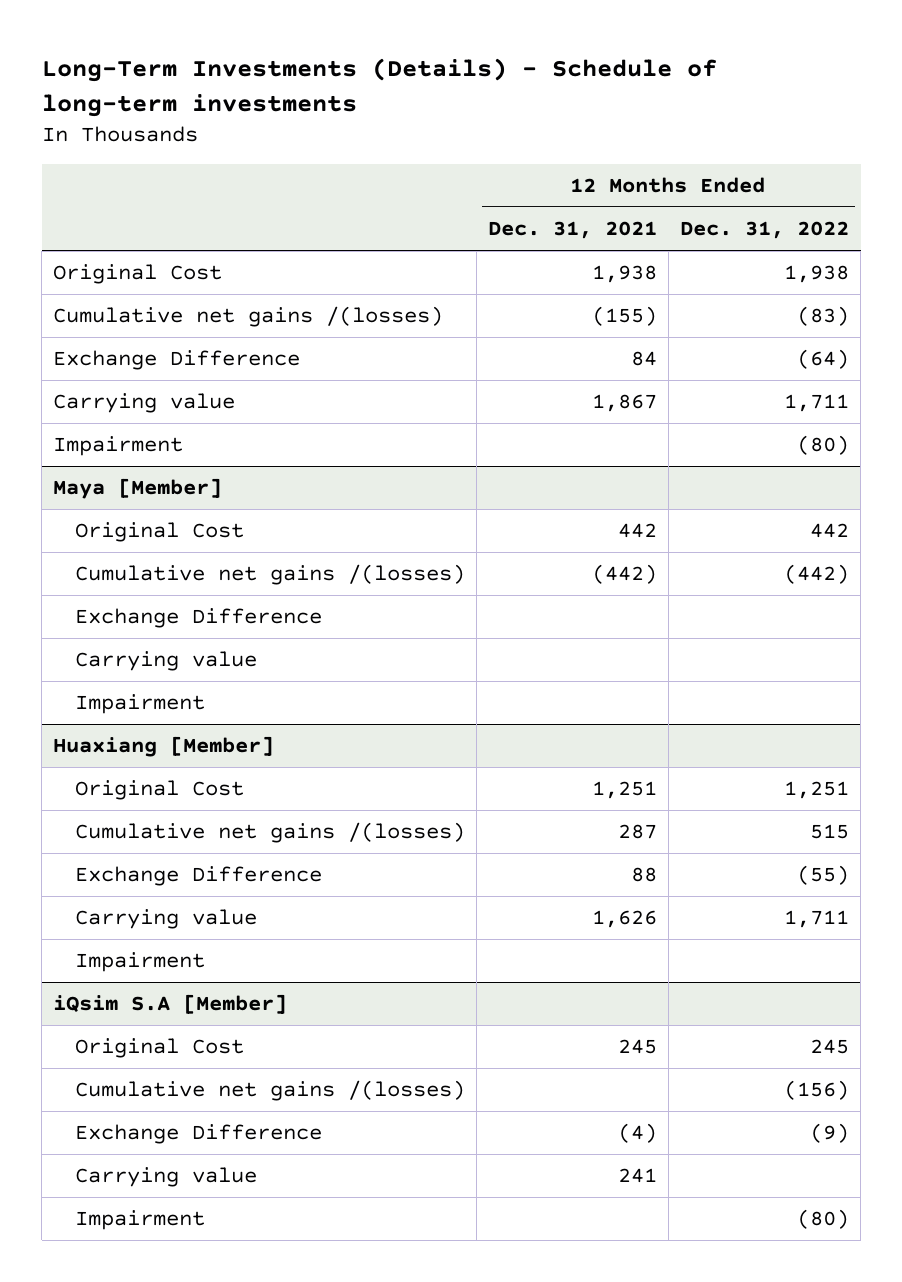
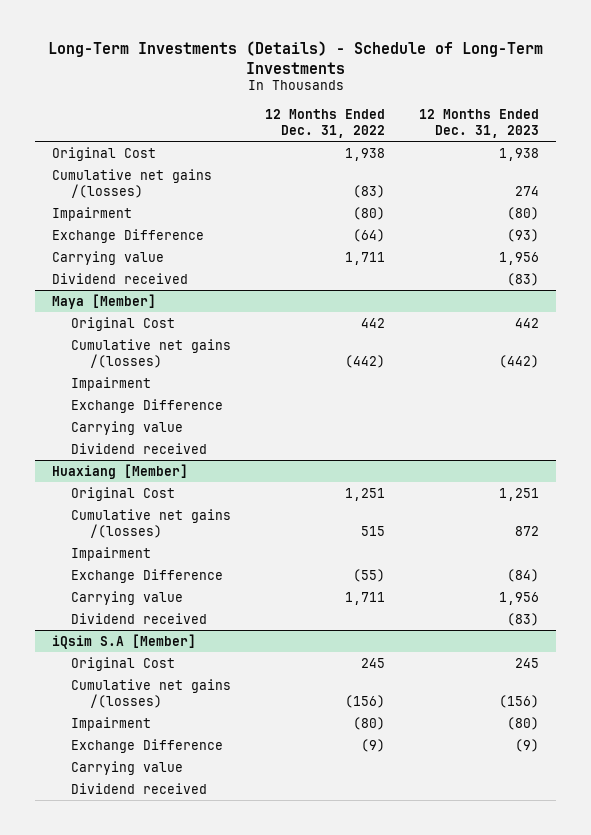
- Long-Term Investments (Details) - Schedule of long-term investments
+ Long-Term Investments (Details) - Schedule of Long-Term Investments
- | 12 Months Ended Dec. 31, 2021 | 12 Months Ended Dec. 31, 2022
+ | 12 Months Ended Dec. 31, 2022 | 12 Months Ended Dec. 31, 2023
moved up: Impairment | (80) | (80)
+ Dividend received | | (83)
@ Maya [Member]
moved up: Impairment
+ Dividend received
@ Huaxiang [Member]
moved up: Impairment
+ Dividend received | | (83)
@ iQsim S.A [Member]
moved up: Impairment | (80) | (80)
+ Dividend received

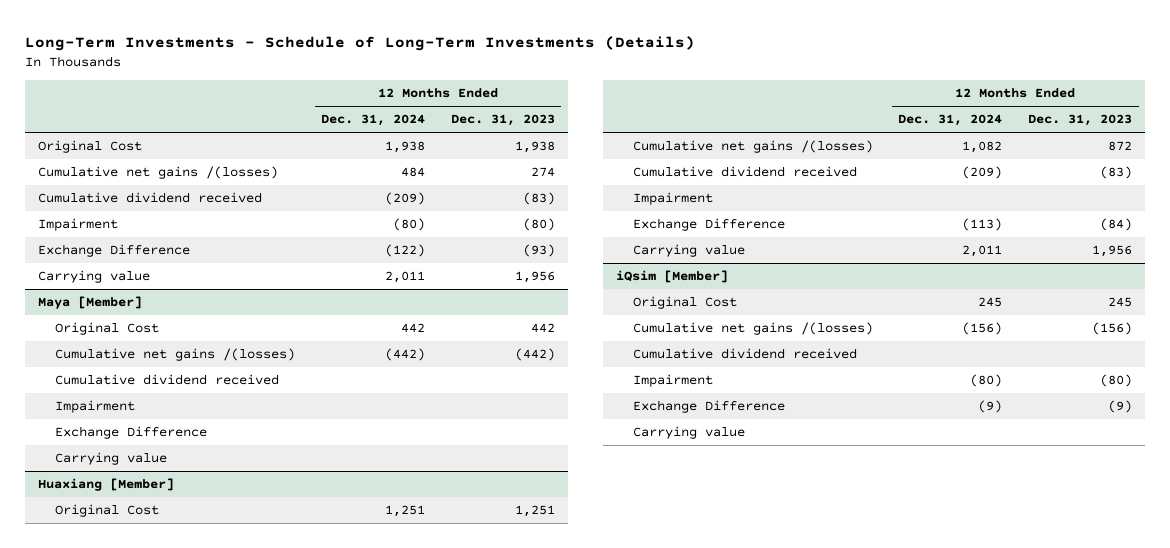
- Long-Term Investments (Details) - Schedule of Long-Term Investments
+ Long-Term Investments - Schedule of Long-Term Investments (Details)
- | 12 Months Ended Dec. 31, 2022 | 12 Months Ended Dec. 31, 2023
+ | 12 Months Ended Dec. 31, 2024 | 12 Months Ended Dec. 31, 2023
+ Cumulative dividend received | (209) | (83)
- Dividend received | | (83)
@ Maya [Member]
+ Cumulative dividend received
- Dividend received
@ Huaxiang [Member]
+ Cumulative dividend received | (209) | (83)
- Dividend received | | (83)
- iQsim S.A [Member]
+ iQsim [Member]
+ Cumulative dividend received
- Dividend received

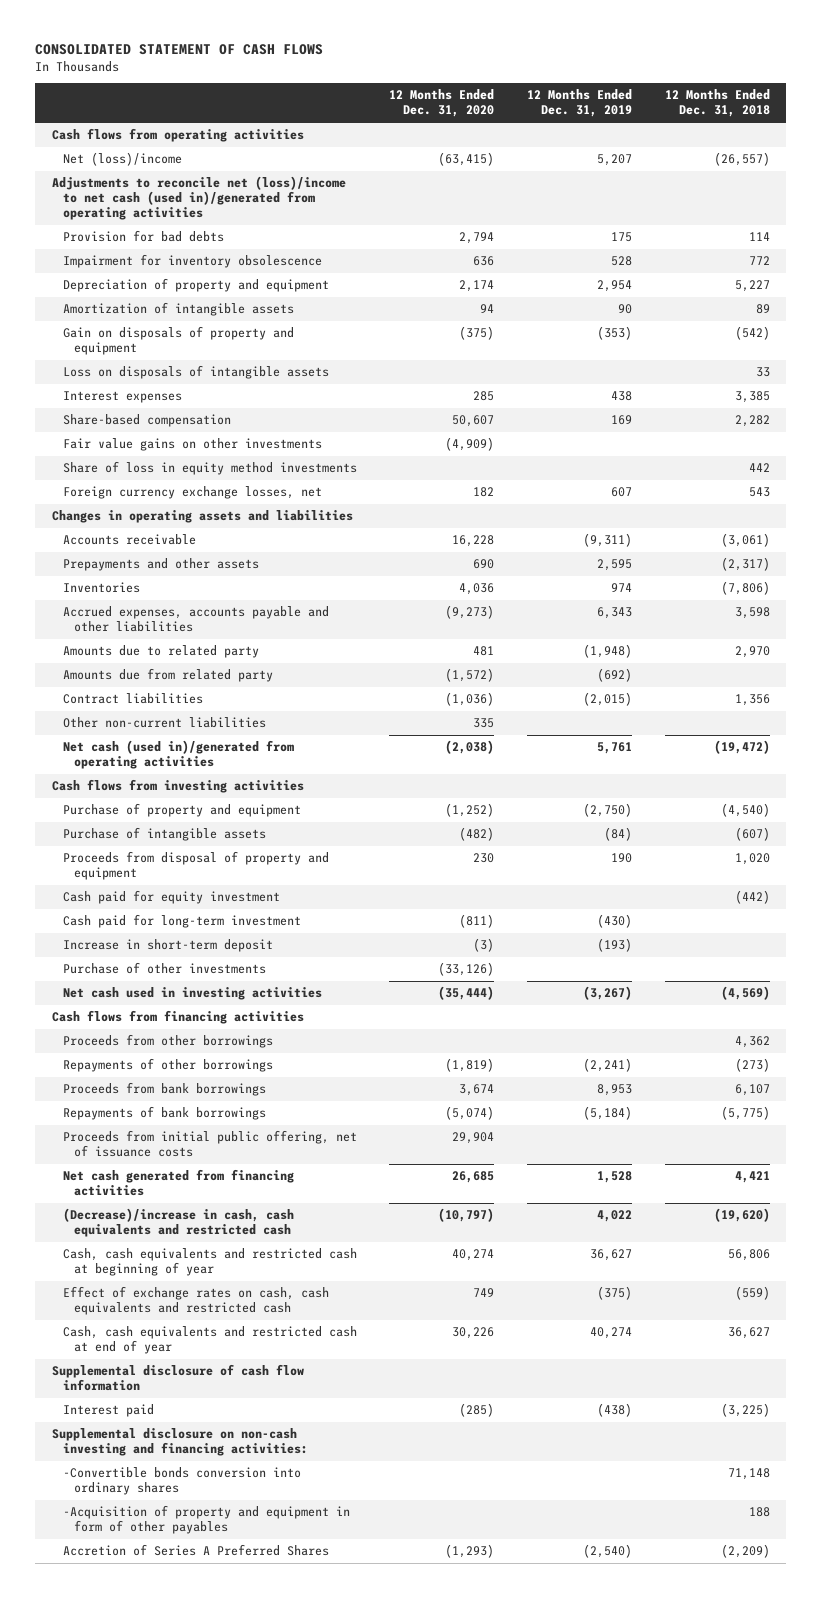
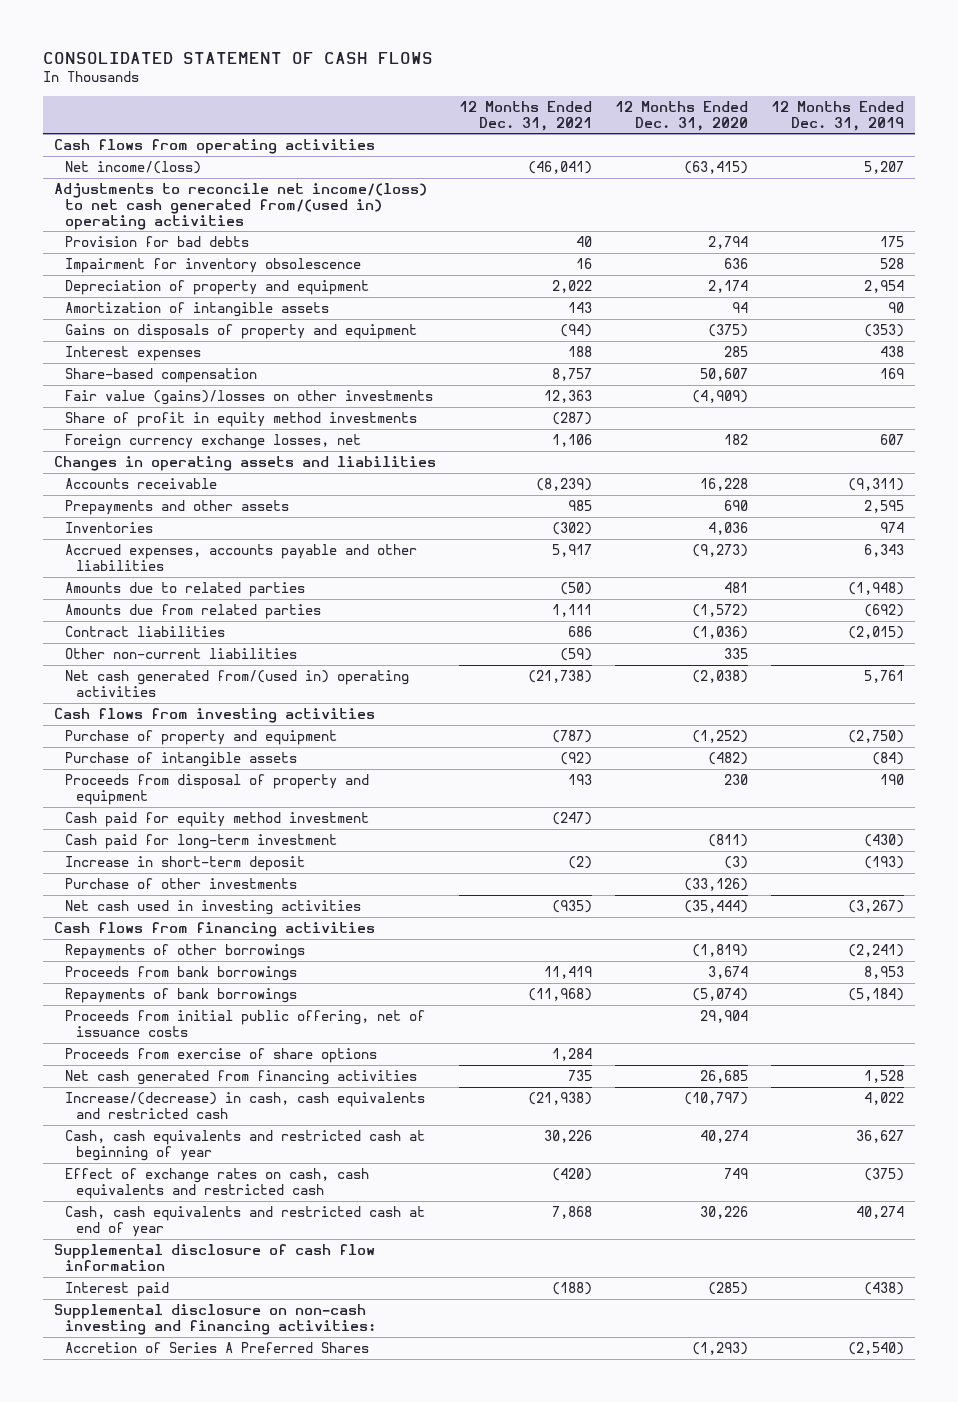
- | 12 Months Ended Dec. 31, 2020 | 12 Months Ended Dec. 31, 2019 | 12 Months Ended Dec. 31, 2018
+ | 12 Months Ended Dec. 31, 2021 | 12 Months Ended Dec. 31, 2020 | 12 Months Ended Dec. 31, 2019
- Net (loss)/income | (63,415) | 5,207 | (26,557)
- Adjustments to reconcile net (loss)/income to net cash (used in)/generated from operating activities
+ Net income/(loss) | (46,041) | (63,415) | 5,207
+ Adjustments to reconcile net income/(loss) to net cash generated from/(used in) operating activities
- Gain on disposals of property and equipment | (375) | (353) | (542)
- Loss on disposals of intangible assets | | | 33
+ Gains on disposals of property and equipment | (94) | (375) | (353)
- Fair value gains on other investments | (4,909) | |
- Share of loss in equity method investments | | | 442
+ Fair value (gains)/losses on other investments | 12,363 | (4,909) |
+ Share of profit in equity method investments | (287) | |
- Amounts due to related party | 481 | (1,948) | 2,970
- Amounts due from related party | (1,572) | (692) |
+ Amounts due to related parties | (50) | 481 | (1,948)
+ Amounts due from related parties | 1,111 | (1,572) | (692)
- Net cash (used in)/generated from operating activities | (2,038) | 5,761 | (19,472)
+ Net cash generated from/(used in) operating activities | (21,738) | (2,038) | 5,761
- Cash paid for equity investment | | | (442)
+ Cash paid for equity method investment | (247) | |
- Proceeds from other borrowings | | | 4,362
+ Proceeds from exercise of share options | 1,284 | |
- (Decrease)/increase in cash, cash equivalents and restricted cash | (10,797) | 4,022 | (19,620)
+ Increase/(decrease) in cash, cash equivalents and restricted cash | (21,938) | (10,797) | 4,022
- -Convertible bonds conversion into ordinary shares | | | 71,148
- -Acquisition of property and equipment in form of other payables | | | 188

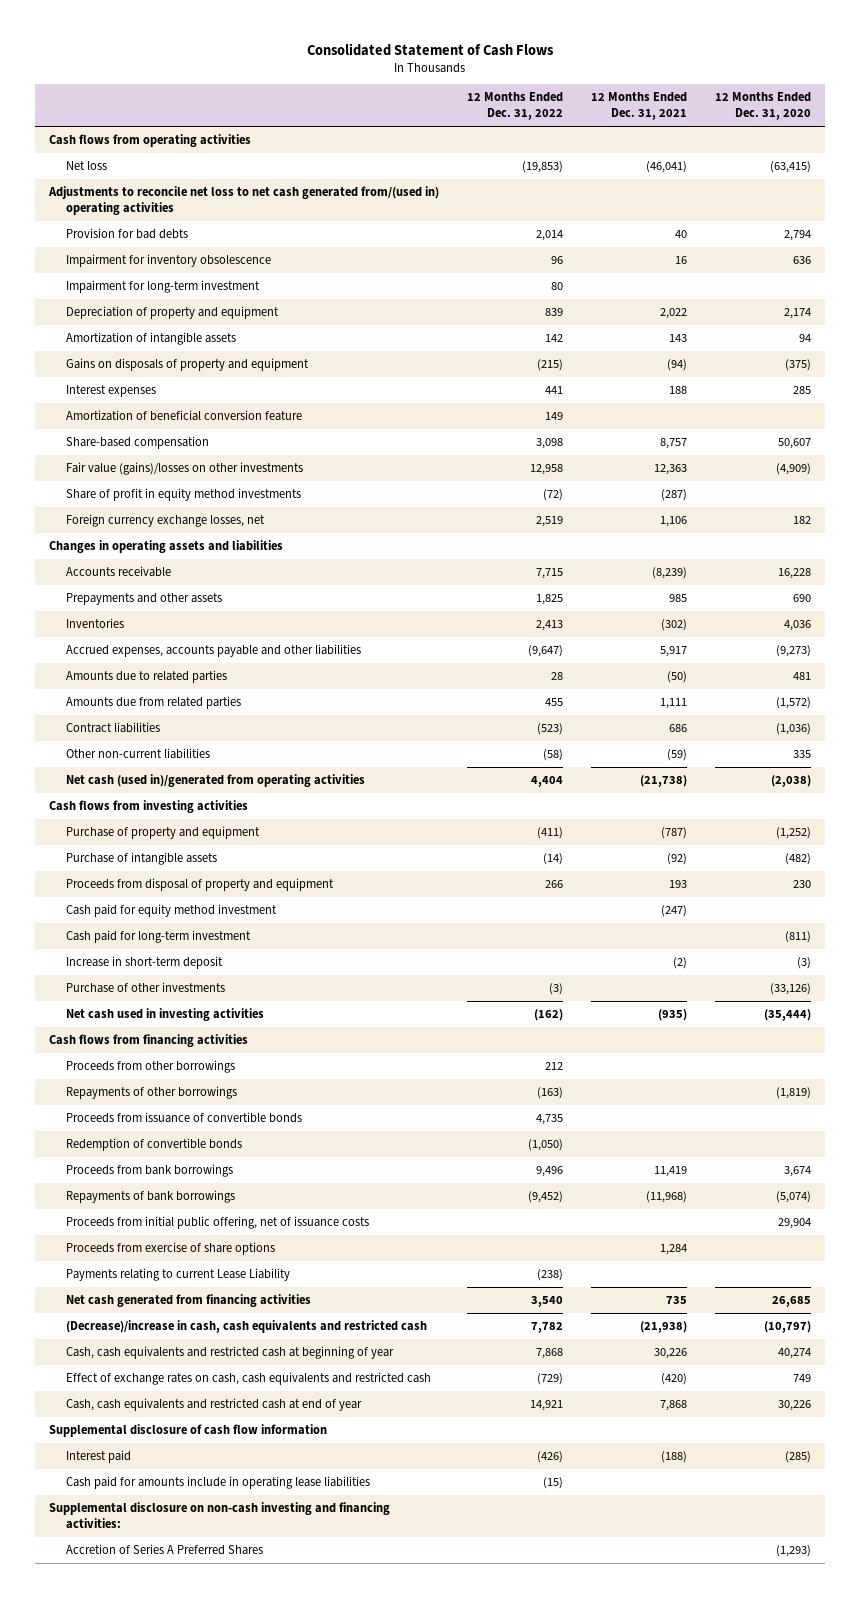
- CONSOLIDATED STATEMENT OF CASH FLOWS
+ Consolidated Statement of Cash Flows
- | 12 Months Ended Dec. 31, 2021 | 12 Months Ended Dec. 31, 2020 | 12 Months Ended Dec. 31, 2019
+ | 12 Months Ended Dec. 31, 2022 | 12 Months Ended Dec. 31, 2021 | 12 Months Ended Dec. 31, 2020
- Net income/(loss) | (46,041) | (63,415) | 5,207
- Adjustments to reconcile net income/(loss) to net cash generated from/(used in) operating activities
+ Net loss | (19,853) | (46,041) | (63,415)
+ Adjustments to reconcile net loss to net cash generated from/(used in) operating activities
+ Impairment for long-term investment | 80 | |
+ Amortization of beneficial conversion feature | 149 | |
- Net cash generated from/(used in) operating activities | (21,738) | (2,038) | 5,761
+ Net cash (used in)/generated from operating activities | 4,404 | (21,738) | (2,038)
+ Proceeds from other borrowings | 212 | |
+ Proceeds from issuance of convertible bonds | 4,735 | |
+ Redemption of convertible bonds | (1,050) | |
+ Payments relating to current Lease Liability | (238) | |
- Increase/(decrease) in cash, cash equivalents and restricted cash | (21,938) | (10,797) | 4,022
+ (Decrease)/increase in cash, cash equivalents and restricted cash | 7,782 | (21,938) | (10,797)
+ Cash paid for amounts include in operating lease liabilities | (15) | |

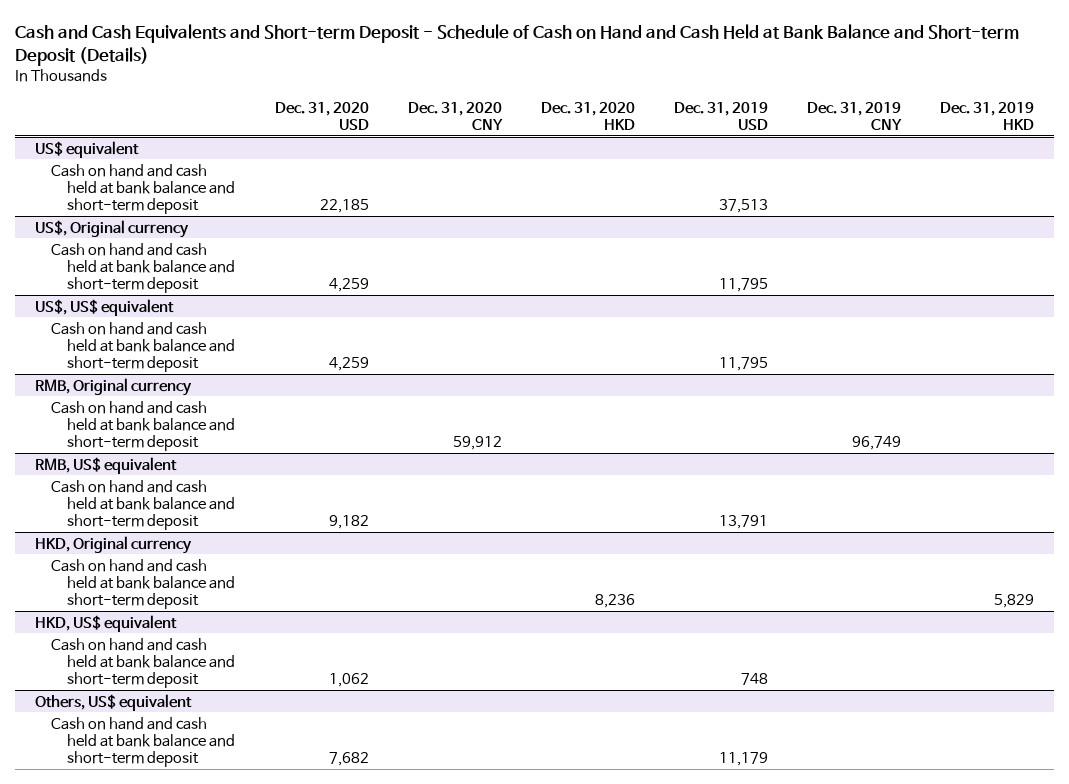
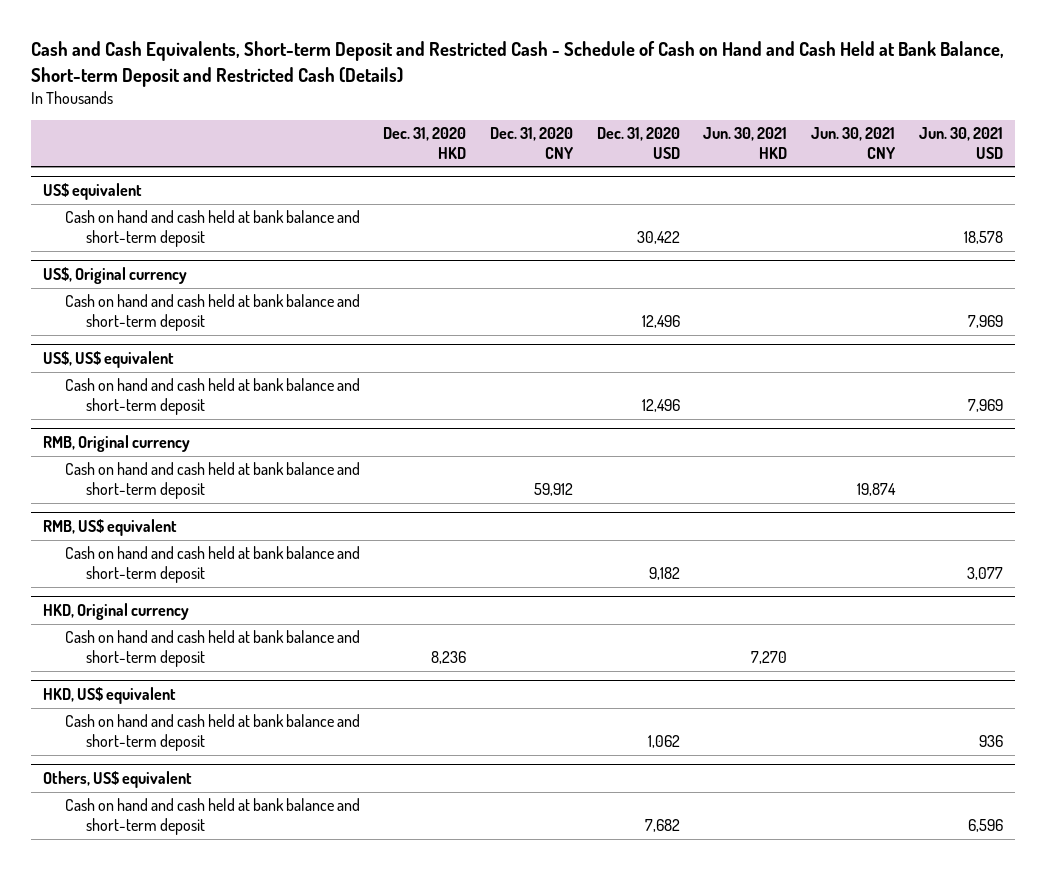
- Cash and Cash Equivalents and Short-term Deposit - Schedule of Cash on Hand and Cash Held at Bank Balance and Short-term Deposit (Details)
+ Cash and Cash Equivalents, Short-term Deposit and Restricted Cash - Schedule of Cash on Hand and Cash Held at Bank Balance, Short-term Deposit and Restricted Cash (Details)
- | Dec. 31, 2020 USD | Dec. 31, 2020 CNY | Dec. 31, 2020 HKD | Dec. 31, 2019 USD | Dec. 31, 2019 CNY | Dec. 31, 2019 HKD
+ | Dec. 31, 2020 HKD | Dec. 31, 2020 CNY | Dec. 31, 2020 USD | Jun. 30, 2021 HKD | Jun. 30, 2021 CNY | Jun. 30, 2021 USD
@ US$ equivalent
- Cash on hand and cash held at bank balance and short-term deposit | 22,185 | | | 37,513 | |
+ Cash on hand and cash held at bank balance and short-term deposit | | | 30,422 | | | 18,578
@ US$, Original currency
- Cash on hand and cash held at bank balance and short-term deposit | 4,259 | | | 11,795 | |
+ Cash on hand and cash held at bank balance and short-term deposit | | | 12,496 | | | 7,969
@ US$, US$ equivalent
- Cash on hand and cash held at bank balance and short-term deposit | 4,259 | | | 11,795 | |
+ Cash on hand and cash held at bank balance and short-term deposit | | | 12,496 | | | 7,969

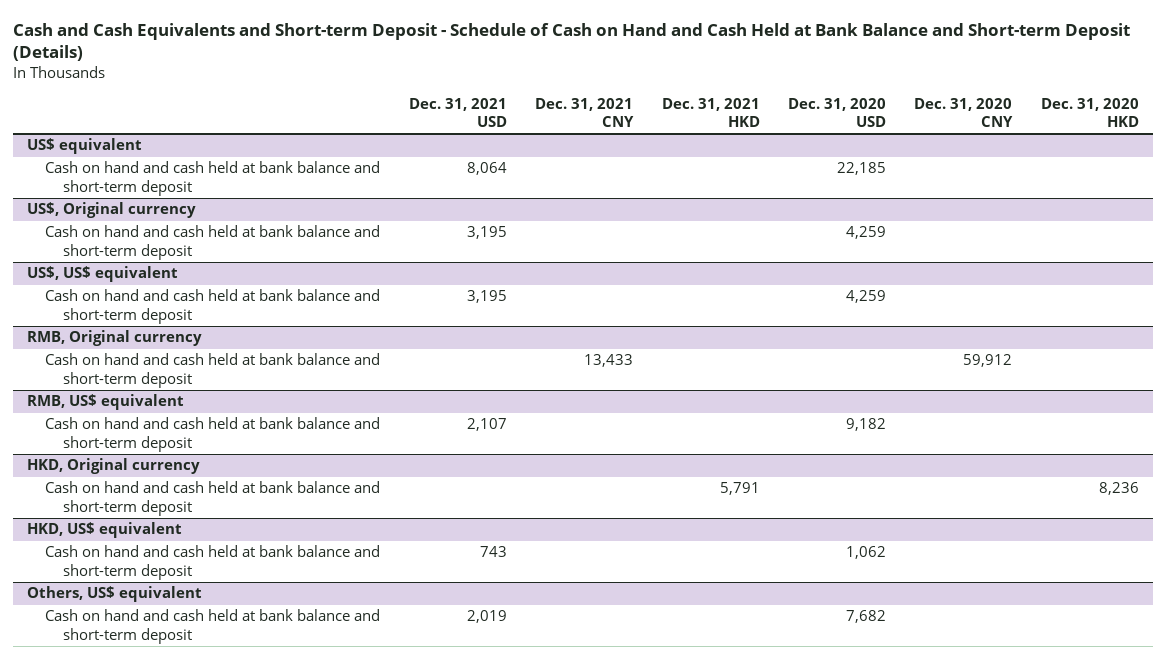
- Cash and Cash Equivalents, Short-term Deposit and Restricted Cash - Schedule of Cash on Hand and Cash Held at Bank Balance, Short-term Deposit and Restricted Cash (Details)
+ Cash and Cash Equivalents and Short-term Deposit - Schedule of Cash on Hand and Cash Held at Bank Balance and Short-term Deposit (Details)
- | Dec. 31, 2020 HKD | Dec. 31, 2020 CNY | Dec. 31, 2020 USD | Jun. 30, 2021 HKD | Jun. 30, 2021 CNY | Jun. 30, 2021 USD
+ | Dec. 31, 2021 USD | Dec. 31, 2021 CNY | Dec. 31, 2021 HKD | Dec. 31, 2020 USD | Dec. 31, 2020 CNY | Dec. 31, 2020 HKD
@ US$ equivalent
- Cash on hand and cash held at bank balance and short-term deposit | | | 30,422 | | | 18,578
+ Cash on hand and cash held at bank balance and short-term deposit | 8,064 | | | 22,185 | |
@ US$, Original currency
- Cash on hand and cash held at bank balance and short-term deposit | | | 12,496 | | | 7,969
+ Cash on hand and cash held at bank balance and short-term deposit | 3,195 | | | 4,259 | |
@ US$, US$ equivalent
- Cash on hand and cash held at bank balance and short-term deposit | | | 12,496 | | | 7,969
+ Cash on hand and cash held at bank balance and short-term deposit | 3,195 | | | 4,259 | |

